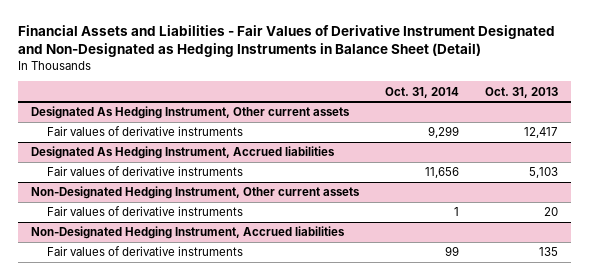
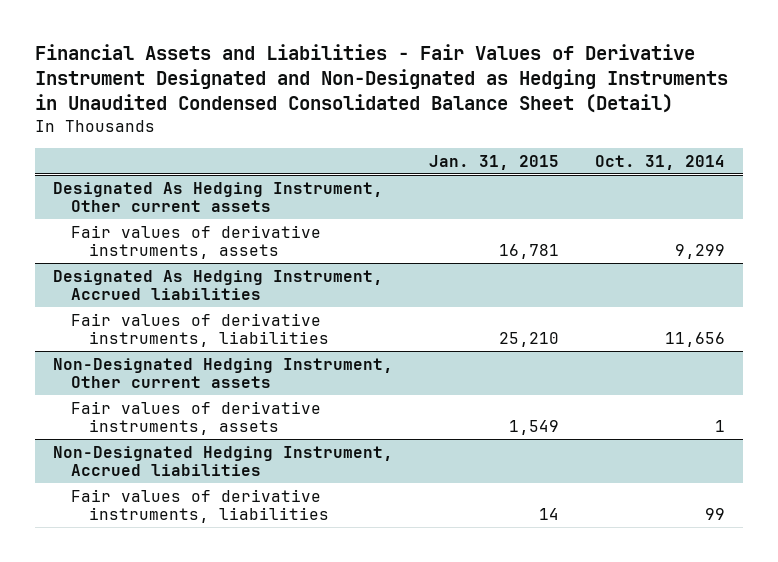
- Financial Assets and Liabilities - Fair Values of Derivative Instrument Designated and Non-Designated as Hedging Instruments in Balance Sheet (Detail)
+ Financial Assets and Liabilities - Fair Values of Derivative Instrument Designated and Non-Designated as Hedging Instruments in Unaudited Condensed Consolidated Balance Sheet (Detail)
- | Oct. 31, 2014 | Oct. 31, 2013
+ | Jan. 31, 2015 | Oct. 31, 2014
@ Designated As Hedging Instrument, Other current assets
- Fair values of derivative instruments | 9,299 | 12,417
+ Fair values of derivative instruments, assets | 16,781 | 9,299
@ Designated As Hedging Instrument, Accrued liabilities
- Fair values of derivative instruments | 11,656 | 5,103
+ Fair values of derivative instruments, liabilities | 25,210 | 11,656
@ Non-Designated Hedging Instrument, Other current assets
- Fair values of derivative instruments | 1 | 20
+ Fair values of derivative instruments, assets | 1,549 | 1
@ Non-Designated Hedging Instrument, Accrued liabilities
- Fair values of derivative instruments | 99 | 135
+ Fair values of derivative instruments, liabilities | 14 | 99

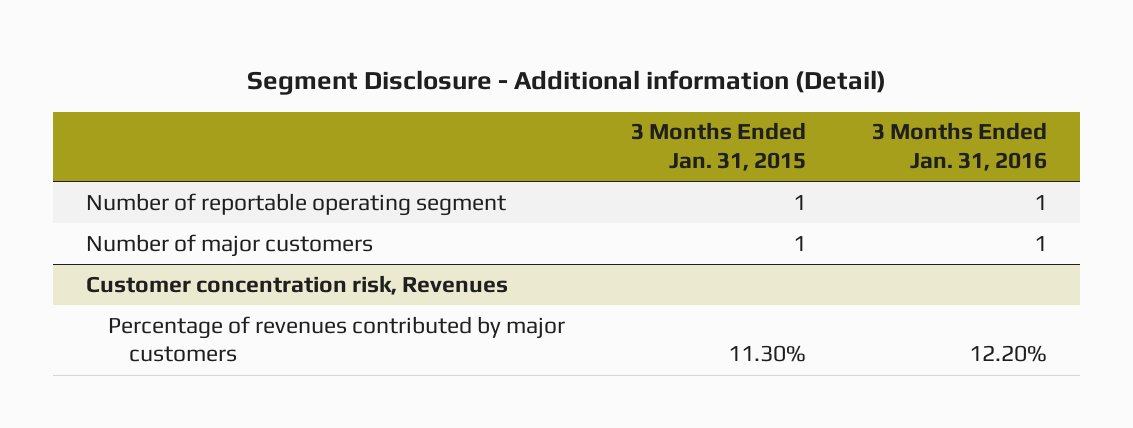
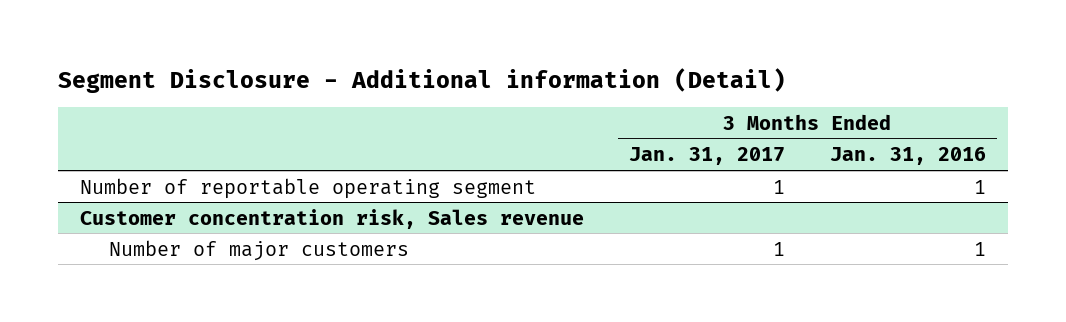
- | 3 Months Ended Jan. 31, 2015 | 3 Months Ended Jan. 31, 2016
+ | 3 Months Ended Jan. 31, 2017 | 3 Months Ended Jan. 31, 2016
+ Customer concentration risk, Sales revenue
- Customer concentration risk, Revenues
- Percentage of revenues contributed by major customers | 11.30% | 12.20%

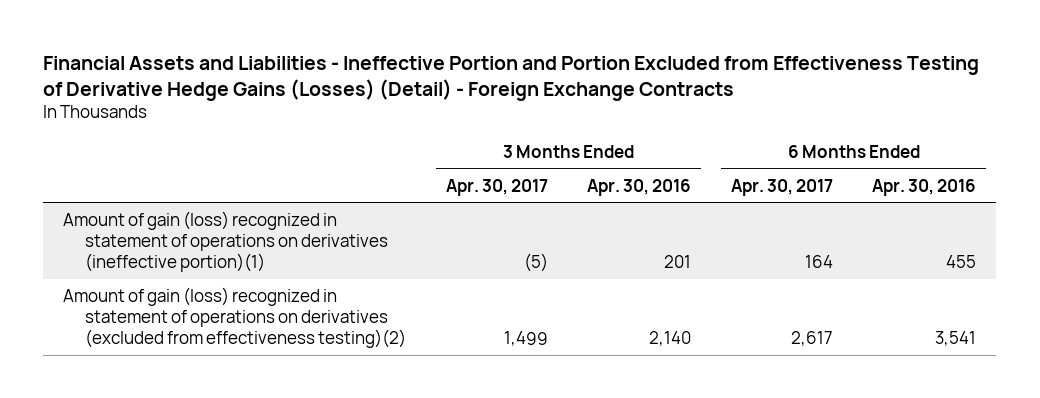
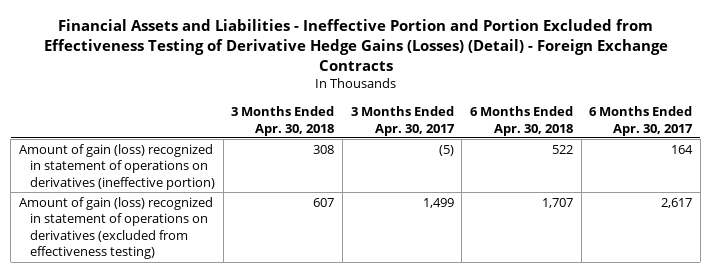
- | 3 Months Ended Apr. 30, 2017 | 3 Months Ended Apr. 30, 2016 | 6 Months Ended Apr. 30, 2017 | 6 Months Ended Apr. 30, 2016
+ | 3 Months Ended Apr. 30, 2018 | 3 Months Ended Apr. 30, 2017 | 6 Months Ended Apr. 30, 2018 | 6 Months Ended Apr. 30, 2017
- Amount of gain (loss) recognized in statement of operations on derivatives (ineffective portion)(1) | (5) | 201 | 164 | 455
- Amount of gain (loss) recognized in statement of operations on derivatives (excluded from effectiveness testing)(2) | 1,499 | 2,140 | 2,617 | 3,541
+ Amount of gain (loss) recognized in statement of operations on derivatives (ineffective portion) | 308 | (5) | 522 | 164
+ Amount of gain (loss) recognized in statement of operations on derivatives (excluded from effectiveness testing) | 607 | 1,499 | 1,707 | 2,617

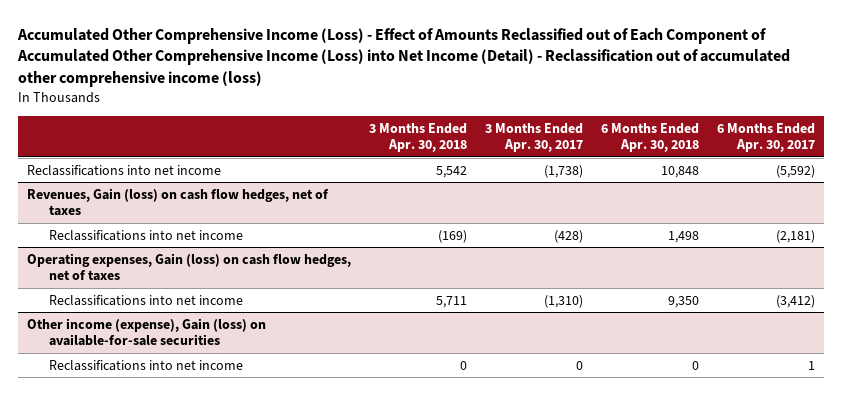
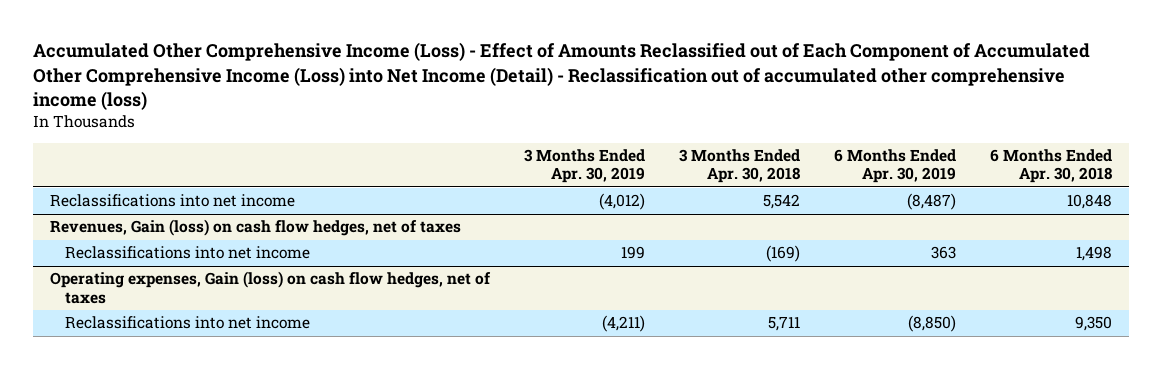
- | 3 Months Ended Apr. 30, 2018 | 3 Months Ended Apr. 30, 2017 | 6 Months Ended Apr. 30, 2018 | 6 Months Ended Apr. 30, 2017
+ | 3 Months Ended Apr. 30, 2019 | 3 Months Ended Apr. 30, 2018 | 6 Months Ended Apr. 30, 2019 | 6 Months Ended Apr. 30, 2018
- Other income (expense), Gain (loss) on available-for-sale securities
- Reclassifications into net income | 0 | 0 | 0 | 1

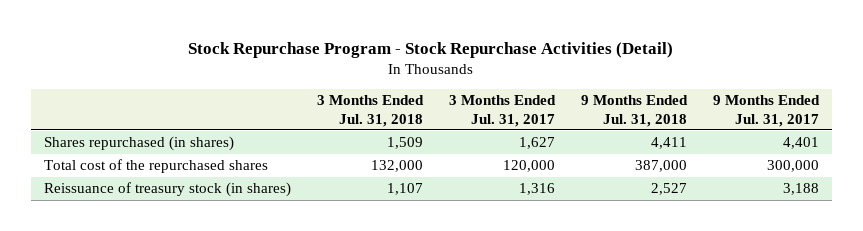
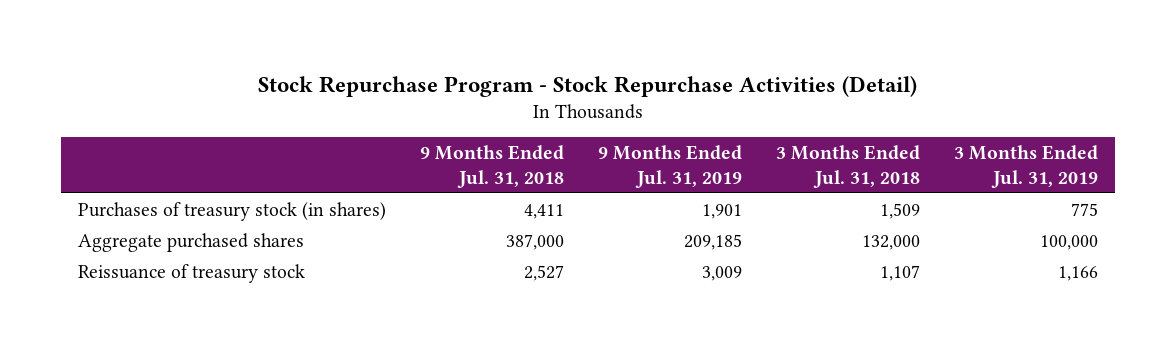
- | 3 Months Ended Jul. 31, 2018 | 3 Months Ended Jul. 31, 2017 | 9 Months Ended Jul. 31, 2018 | 9 Months Ended Jul. 31, 2017
+ | 9 Months Ended Jul. 31, 2018 | 9 Months Ended Jul. 31, 2019 | 3 Months Ended Jul. 31, 2018 | 3 Months Ended Jul. 31, 2019
- Shares repurchased (in shares) | 1,509 | 1,627 | 4,411 | 4,401
- Total cost of the repurchased shares | 132,000 | 120,000 | 387,000 | 300,000
- Reissuance of treasury stock (in shares) | 1,107 | 1,316 | 2,527 | 3,188
+ Purchases of treasury stock (in shares) | 4,411 | 1,901 | 1,509 | 775
+ Aggregate purchased shares | 387,000 | 209,185 | 132,000 | 100,000
+ Reissuance of treasury stock | 2,527 | 3,009 | 1,107 | 1,166

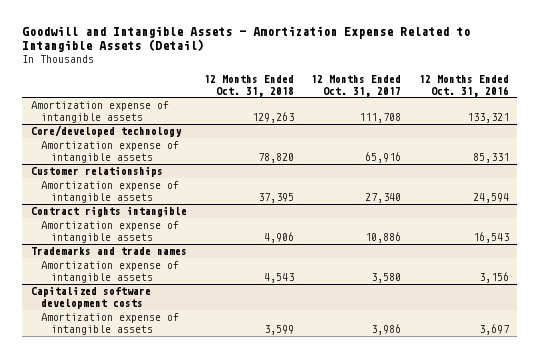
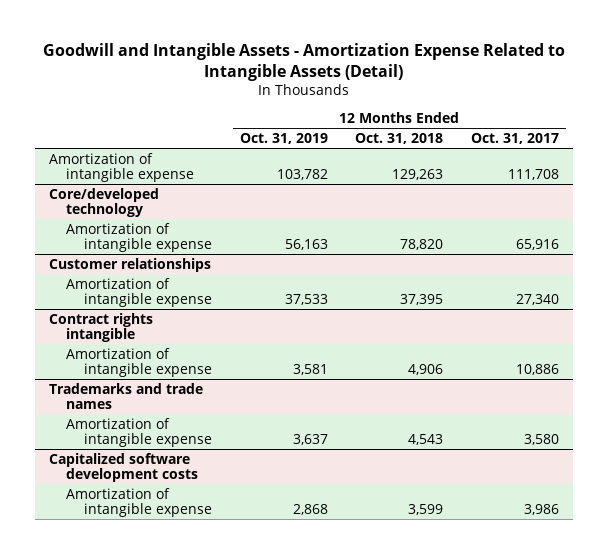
- | 12 Months Ended Oct. 31, 2018 | 12 Months Ended Oct. 31, 2017 | 12 Months Ended Oct. 31, 2016
+ | 12 Months Ended Oct. 31, 2019 | 12 Months Ended Oct. 31, 2018 | 12 Months Ended Oct. 31, 2017
- Amortization expense of intangible assets | 129,263 | 111,708 | 133,321
+ Amortization of intangible expense | 103,782 | 129,263 | 111,708
@ Core/developed technology
- Amortization expense of intangible assets | 78,820 | 65,916 | 85,331
+ Amortization of intangible expense | 56,163 | 78,820 | 65,916
@ Customer relationships
- Amortization expense of intangible assets | 37,395 | 27,340 | 24,594
+ Amortization of intangible expense | 37,533 | 37,395 | 27,340
@ Contract rights intangible
- Amortization expense of intangible assets | 4,906 | 10,886 | 16,543
+ Amortization of intangible expense | 3,581 | 4,906 | 10,886
@ Trademarks and trade names
- Amortization expense of intangible assets | 4,543 | 3,580 | 3,156
+ Amortization of intangible expense | 3,637 | 4,543 | 3,580
@ Capitalized software development costs
- Amortization expense of intangible assets | 3,599 | 3,986 | 3,697
+ Amortization of intangible expense | 2,868 | 3,599 | 3,986

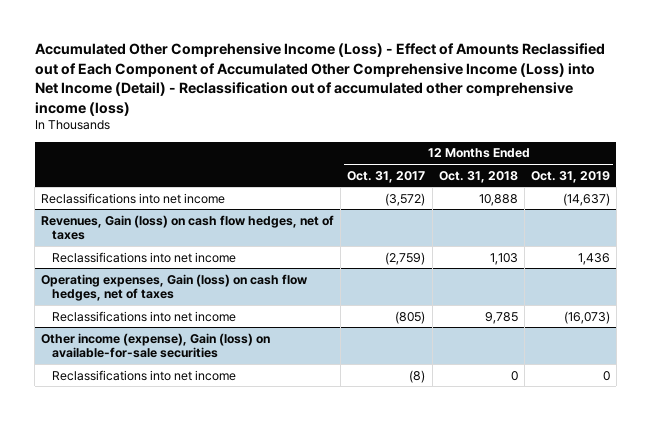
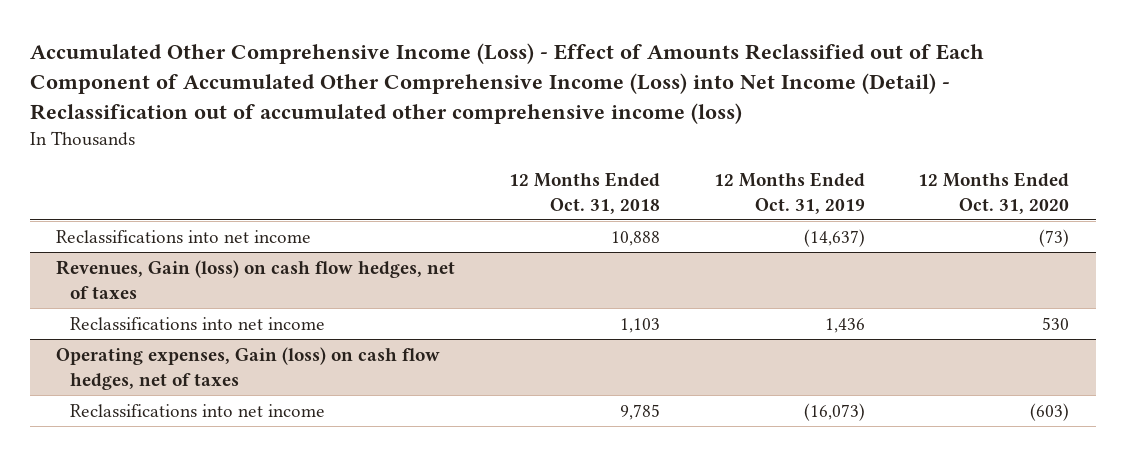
- | 12 Months Ended Oct. 31, 2017 | 12 Months Ended Oct. 31, 2018 | 12 Months Ended Oct. 31, 2019
+ | 12 Months Ended Oct. 31, 2018 | 12 Months Ended Oct. 31, 2019 | 12 Months Ended Oct. 31, 2020
- Other income (expense), Gain (loss) on available-for-sale securities
- Reclassifications into net income | (8) | 0 | 0

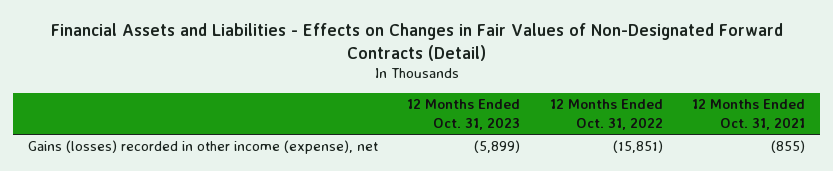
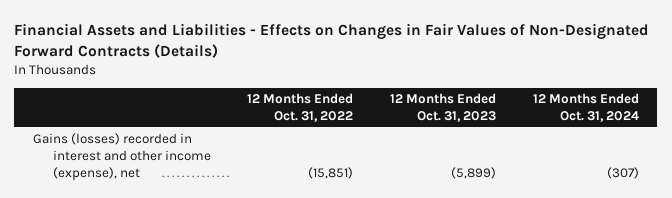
- Financial Assets and Liabilities - Effects on Changes in Fair Values of Non-Designated Forward Contracts (Detail)
+ Financial Assets and Liabilities - Effects on Changes in Fair Values of Non-Designated Forward Contracts (Details)
- | 12 Months Ended Oct. 31, 2023 | 12 Months Ended Oct. 31, 2022 | 12 Months Ended Oct. 31, 2021
+ | 12 Months Ended Oct. 31, 2022 | 12 Months Ended Oct. 31, 2023 | 12 Months Ended Oct. 31, 2024
- Gains (losses) recorded in other income (expense), net | (5,899) | (15,851) | (855)
+ Gains (losses) recorded in interest and other income (expense), net | (15,851) | (5,899) | (307)

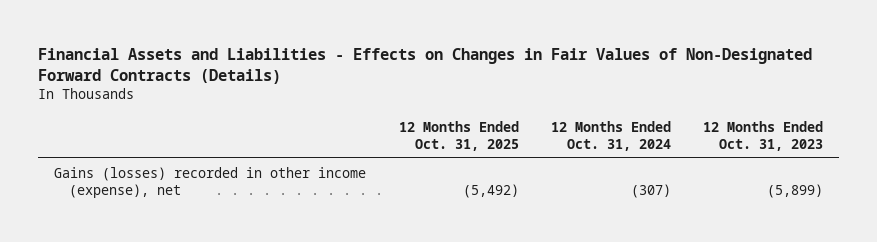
- | 12 Months Ended Oct. 31, 2022 | 12 Months Ended Oct. 31, 2023 | 12 Months Ended Oct. 31, 2024
+ | 12 Months Ended Oct. 31, 2025 | 12 Months Ended Oct. 31, 2024 | 12 Months Ended Oct. 31, 2023
- Gains (losses) recorded in interest and other income (expense), net | (15,851) | (5,899) | (307)
+ Gains (losses) recorded in other income (expense), net | (5,492) | (307) | (5,899)

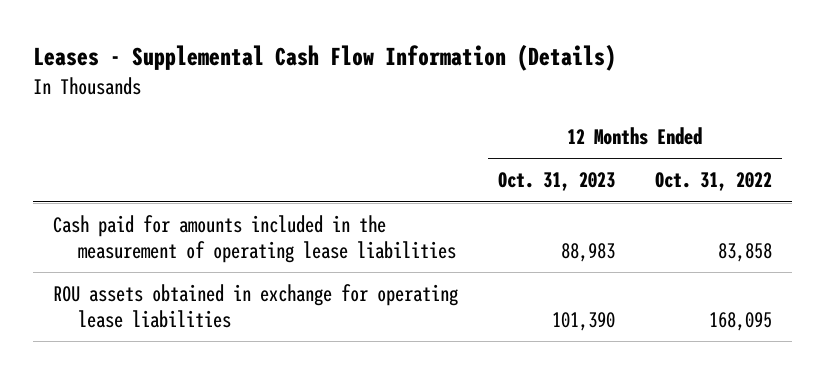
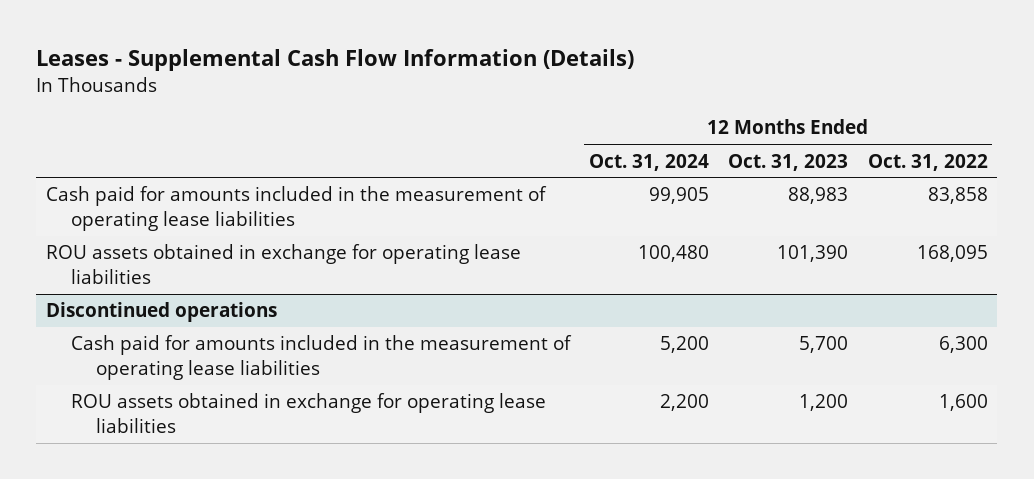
- | 12 Months Ended Oct. 31, 2023 | 12 Months Ended Oct. 31, 2022
+ | 12 Months Ended Oct. 31, 2024 | 12 Months Ended Oct. 31, 2023 | 12 Months Ended Oct. 31, 2022
+ Discontinued operations
+ Cash paid for amounts included in the measurement of operating lease liabilities | 5,200 | 5,700 | 6,300
+ ROU assets obtained in exchange for operating lease liabilities | 2,200 | 1,200 | 1,600

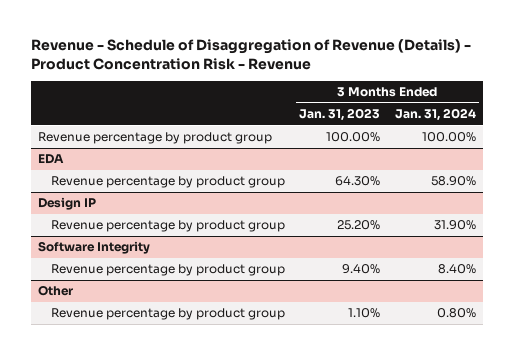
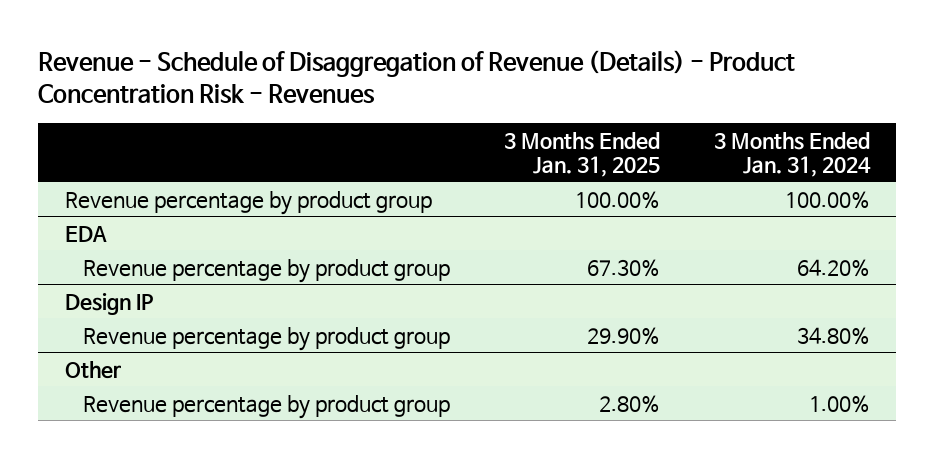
- Revenue - Schedule of Disaggregation of Revenue (Details) - Product Concentration Risk - Revenue
+ Revenue - Schedule of Disaggregation of Revenue (Details) - Product Concentration Risk - Revenues
- | 3 Months Ended Jan. 31, 2023 | 3 Months Ended Jan. 31, 2024
+ | 3 Months Ended Jan. 31, 2025 | 3 Months Ended Jan. 31, 2024
@ EDA
- Revenue percentage by product group | 64.30% | 58.90%
+ Revenue percentage by product group | 67.30% | 64.20%
@ Design IP
- Revenue percentage by product group | 25.20% | 31.90%
- Software Integrity
- Revenue percentage by product group | 9.40% | 8.40%
@ Design IP
+ Revenue percentage by product group | 29.90% | 34.80%
@ Other
- Revenue percentage by product group | 1.10% | 0.80%
+ Revenue percentage by product group | 2.80% | 1.00%

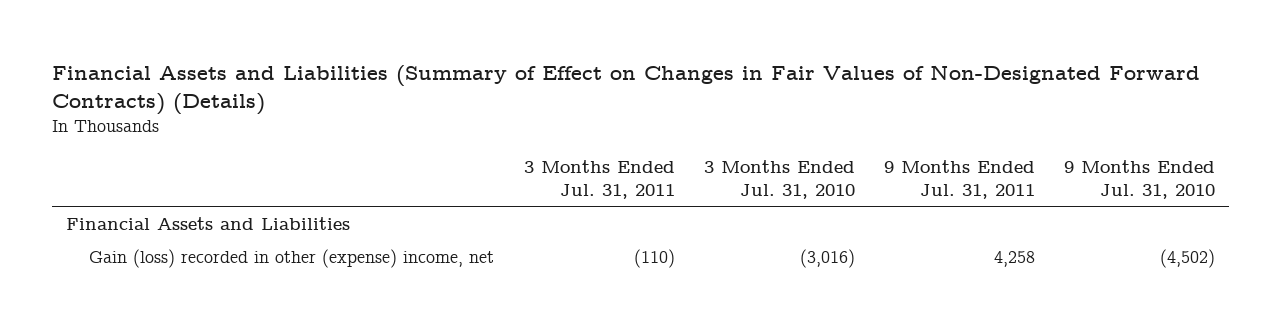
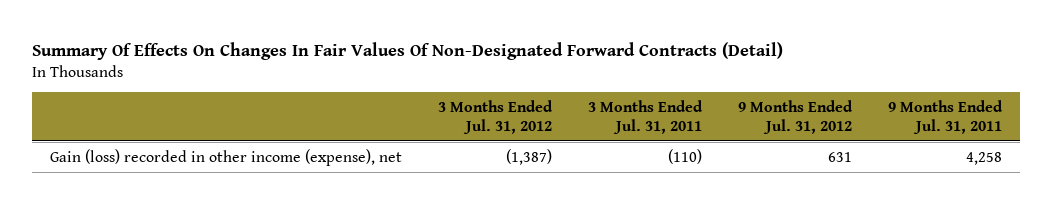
- Financial Assets and Liabilities (Summary of Effect on Changes in Fair Values of Non-Designated Forward Contracts) (Details)
+ Summary Of Effects On Changes In Fair Values Of Non-Designated Forward Contracts (Detail)
- | 3 Months Ended Jul. 31, 2011 | 3 Months Ended Jul. 31, 2010 | 9 Months Ended Jul. 31, 2011 | 9 Months Ended Jul. 31, 2010
+ | 3 Months Ended Jul. 31, 2012 | 3 Months Ended Jul. 31, 2011 | 9 Months Ended Jul. 31, 2012 | 9 Months Ended Jul. 31, 2011
- Financial Assets and Liabilities
- Gain (loss) recorded in other (expense) income, net | (110) | (3,016) | 4,258 | (4,502)
+ Gain (loss) recorded in other income (expense), net | (1,387) | (110) | 631 | 4,258

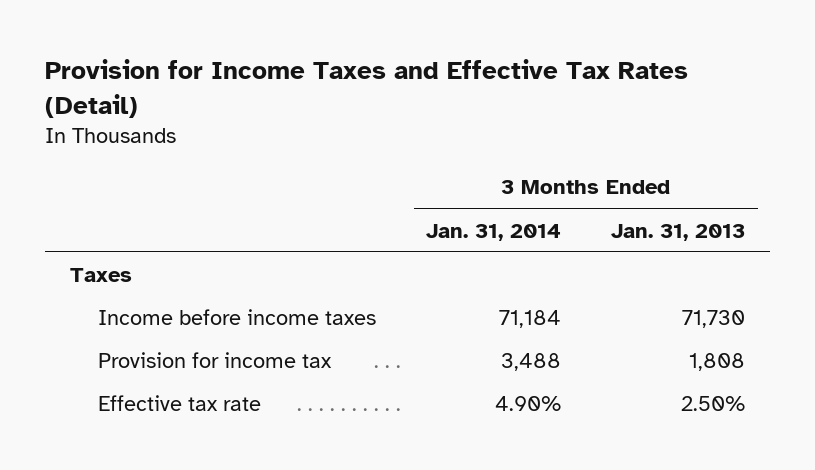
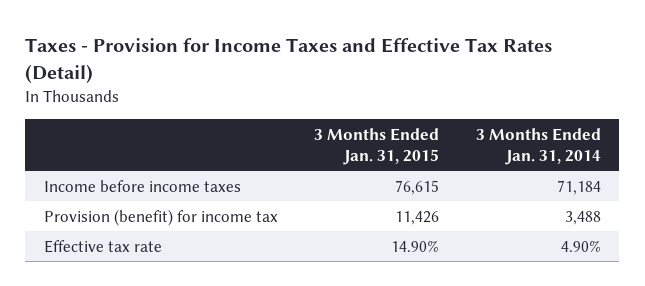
- Provision for Income Taxes and Effective Tax Rates (Detail)
+ Taxes - Provision for Income Taxes and Effective Tax Rates (Detail)
- | 3 Months Ended Jan. 31, 2014 | 3 Months Ended Jan. 31, 2013
+ | 3 Months Ended Jan. 31, 2015 | 3 Months Ended Jan. 31, 2014
- Taxes
- Provision for income tax | 3,488 | 1,808
+ Provision (benefit) for income tax | 11,426 | 3,488

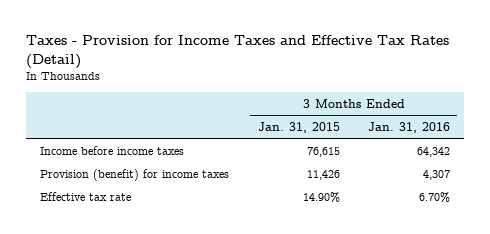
- | 3 Months Ended Jan. 31, 2015 | 3 Months Ended Jan. 31, 2014
+ | 3 Months Ended Jan. 31, 2015 | 3 Months Ended Jan. 31, 2016
- Provision (benefit) for income tax | 11,426 | 3,488
+ Provision (benefit) for income taxes | 11,426 | 4,307

